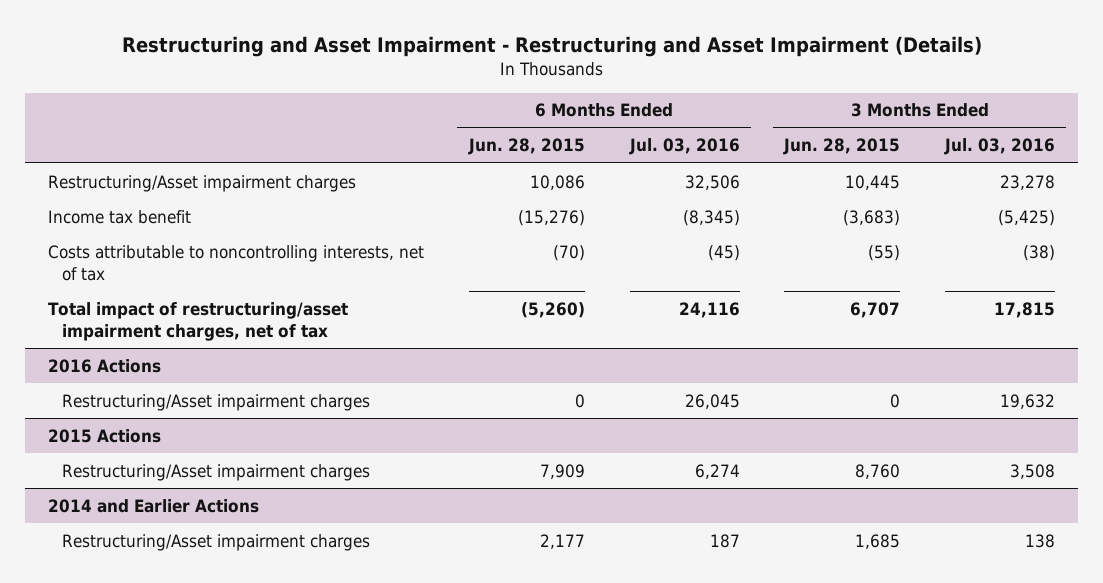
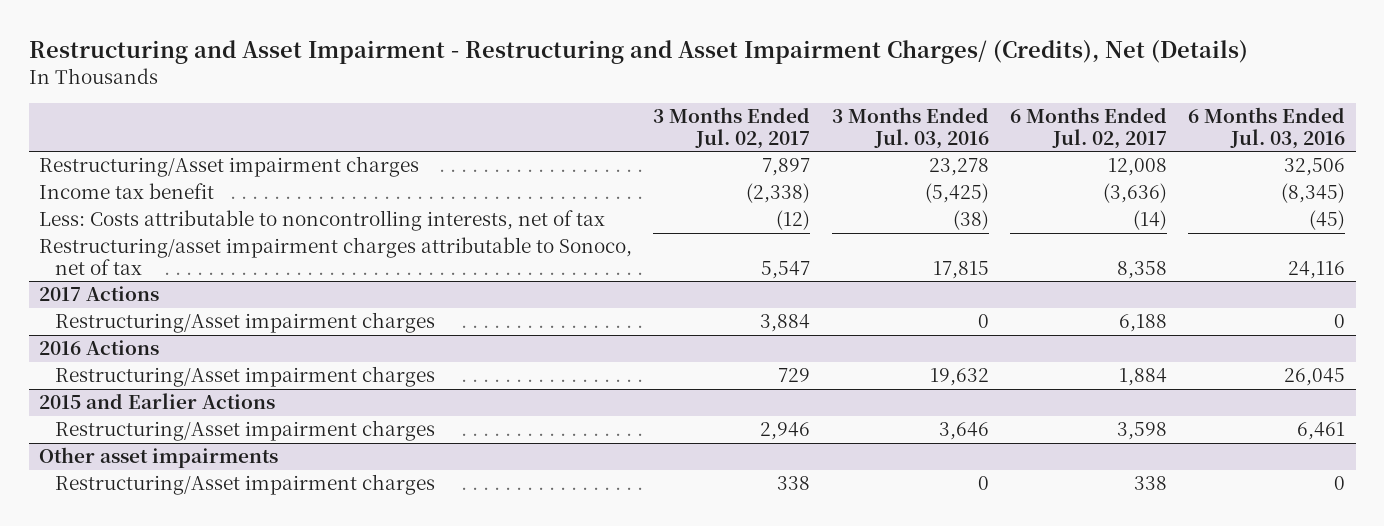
- Restructuring and Asset Impairment - Restructuring and Asset Impairment (Details)
+ Restructuring and Asset Impairment - Restructuring and Asset Impairment Charges/ (Credits), Net (Details)
- | 6 Months Ended Jun. 28, 2015 | 6 Months Ended Jul. 03, 2016 | 3 Months Ended Jun. 28, 2015 | 3 Months Ended Jul. 03, 2016
+ | 3 Months Ended Jul. 02, 2017 | 3 Months Ended Jul. 03, 2016 | 6 Months Ended Jul. 02, 2017 | 6 Months Ended Jul. 03, 2016
- Costs attributable to noncontrolling interests, net of tax | (70) | (45) | (55) | (38)
- Total impact of restructuring/asset impairment charges, net of tax | (5,260) | 24,116 | 6,707 | 17,815
+ Less: Costs attributable to noncontrolling interests, net of tax | (12) | (38) | (14) | (45)
+ Restructuring/asset impairment charges attributable to Sonoco, net of tax | 5,547 | 17,815 | 8,358 | 24,116
+ 2017 Actions
+ Restructuring/Asset impairment charges | 3,884 | 0 | 6,188 | 0
- 2015 Actions
- Restructuring/Asset impairment charges | 7,909 | 6,274 | 8,760 | 3,508
- 2014 and Earlier Actions
- Restructuring/Asset impairment charges | 2,177 | 187 | 1,685 | 138
+ 2015 and Earlier Actions
+ Restructuring/Asset impairment charges | 2,946 | 3,646 | 3,598 | 6,461
+ Other asset impairments
+ Restructuring/Asset impairment charges | 338 | 0 | 338 | 0

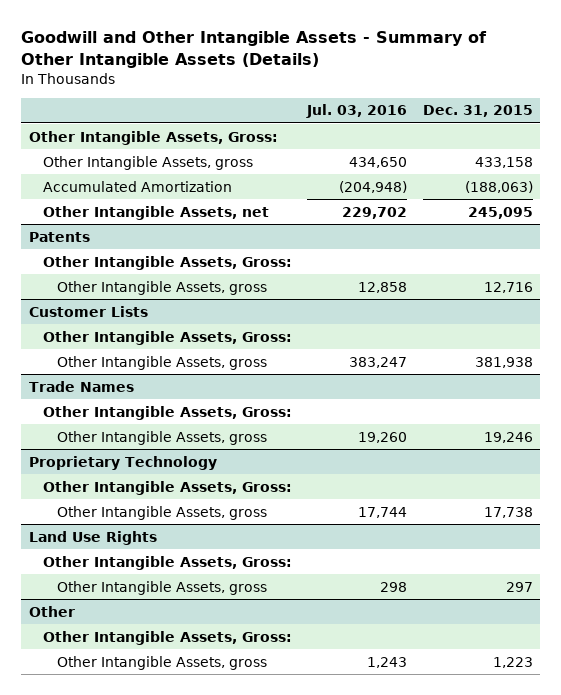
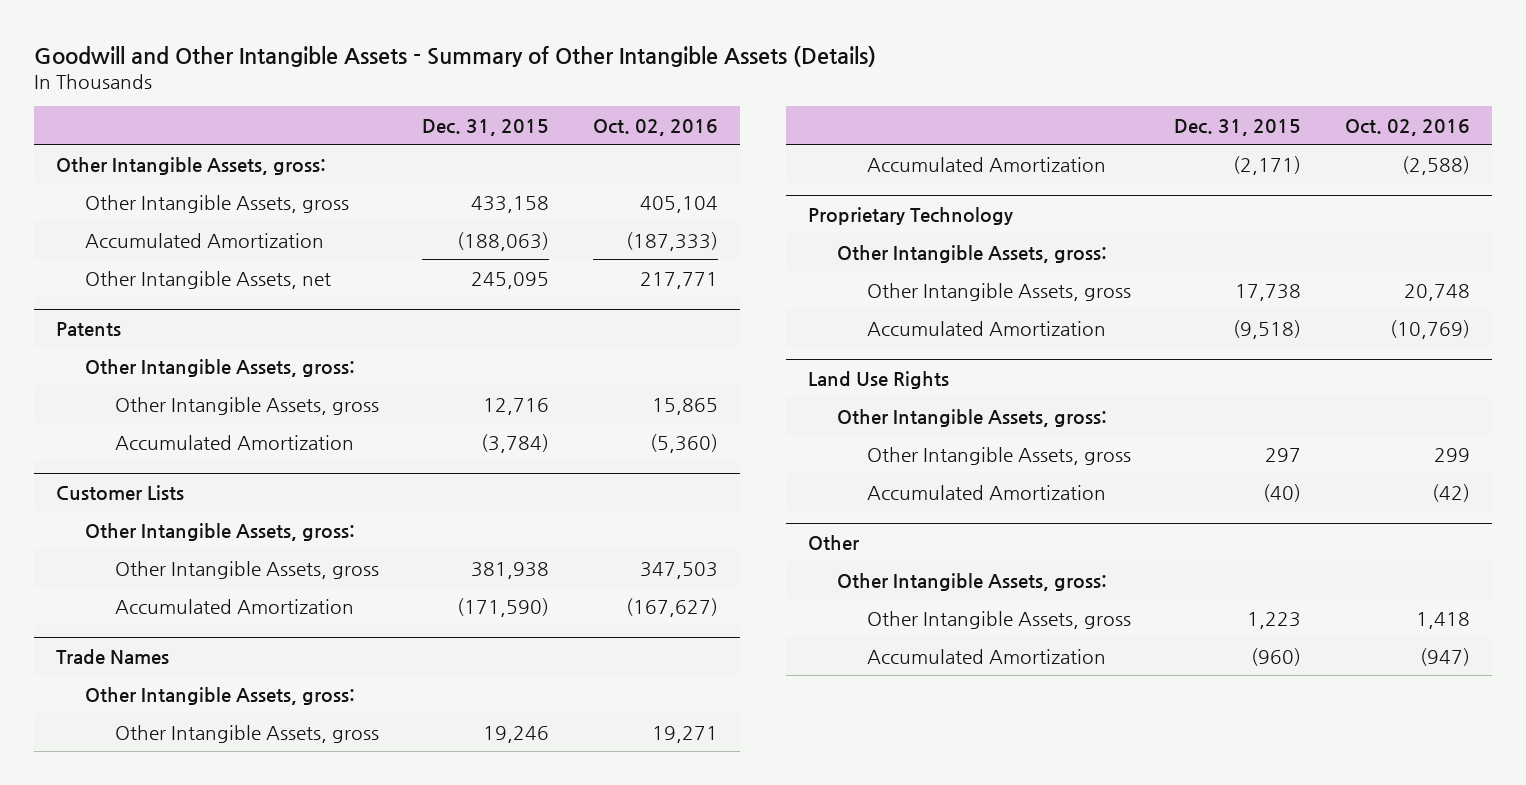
- | Jul. 03, 2016 | Dec. 31, 2015
+ | Dec. 31, 2015 | Oct. 02, 2016
- Other Intangible Assets, Gross:
+ Other Intangible Assets, gross:
@ Patents
- Other Intangible Assets, Gross:
+ Other Intangible Assets, gross:
+ Accumulated Amortization | (3,784) | (5,360)
@ Customer Lists
- Other Intangible Assets, Gross:
+ Other Intangible Assets, gross:
+ Accumulated Amortization | (171,590) | (167,627)
@ Trade Names
- Other Intangible Assets, Gross:
+ Other Intangible Assets, gross:
+ Accumulated Amortization | (2,171) | (2,588)
@ Proprietary Technology
- Other Intangible Assets, Gross:
+ Other Intangible Assets, gross:
+ Accumulated Amortization | (9,518) | (10,769)
@ Land Use Rights
- Other Intangible Assets, Gross:
+ Other Intangible Assets, gross:
+ Accumulated Amortization | (40) | (42)
@ Other
- Other Intangible Assets, Gross:
+ Other Intangible Assets, gross:
+ Accumulated Amortization | (960) | (947)

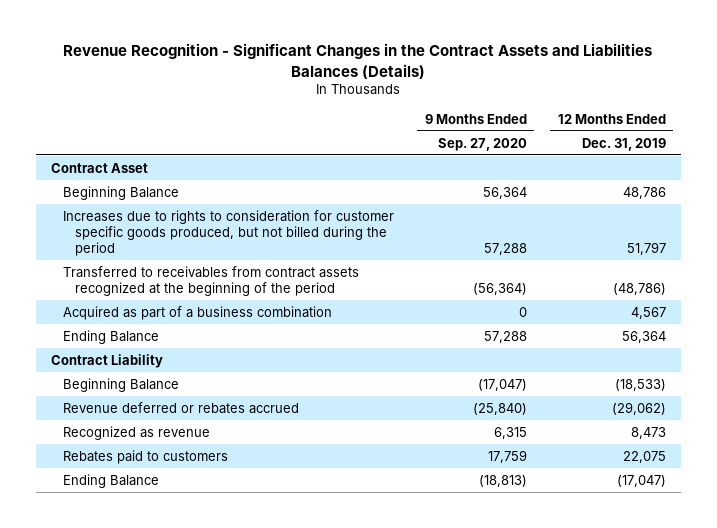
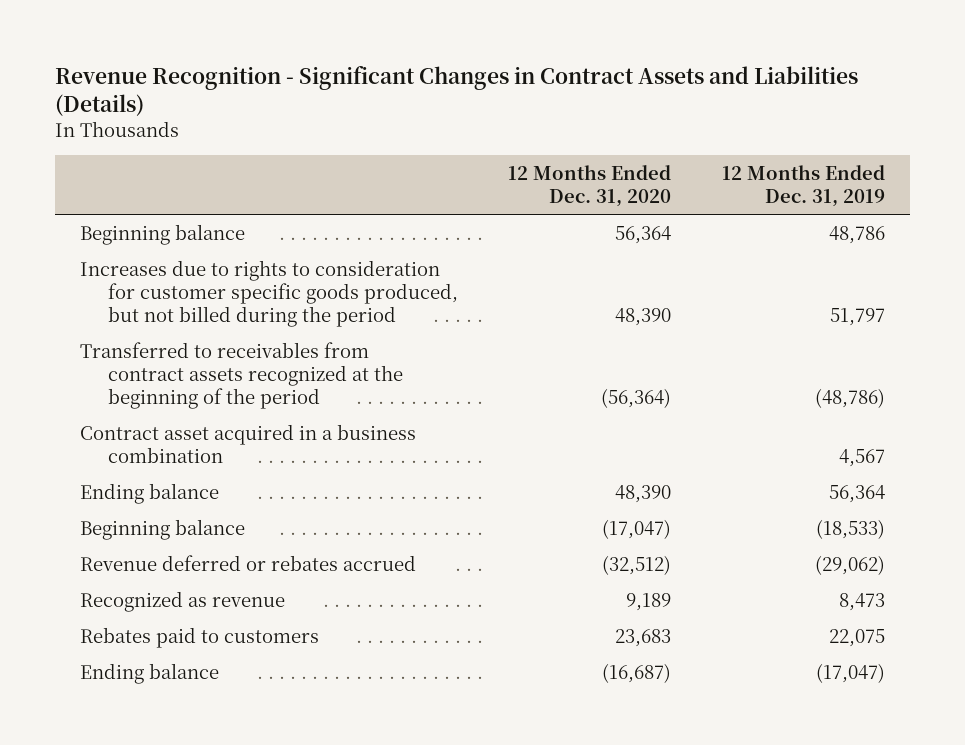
- Revenue Recognition - Significant Changes in the Contract Assets and Liabilities Balances (Details)
+ Revenue Recognition - Significant Changes in Contract Assets and Liabilities (Details)
- | 9 Months Ended Sep. 27, 2020 | 12 Months Ended Dec. 31, 2019
+ | 12 Months Ended Dec. 31, 2020 | 12 Months Ended Dec. 31, 2019
- Contract Asset
- Beginning Balance | 56,364 | 48,786
+ Beginning balance | 56,364 | 48,786
- Acquired as part of a business combination | 0 | 4,567
- Ending Balance | 57,288 | 56,364
- Contract Liability
- Beginning Balance | (17,047) | (18,533)
+ Contract asset acquired in a business combination | | 4,567
+ Ending balance | 48,390 | 56,364
+ Beginning balance | (17,047) | (18,533)
- Ending Balance | (18,813) | (17,047)
+ Ending balance | (16,687) | (17,047)

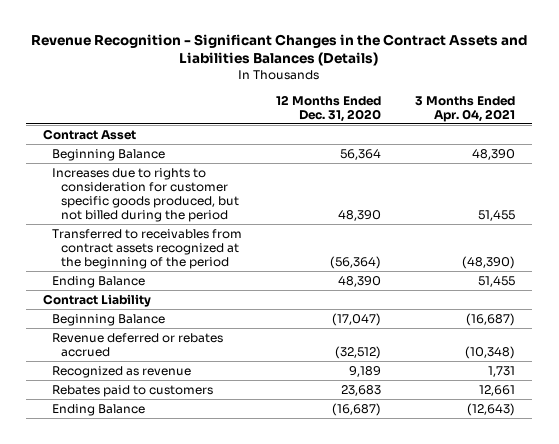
- Revenue Recognition - Significant Changes in Contract Assets and Liabilities (Details)
+ Revenue Recognition - Significant Changes in the Contract Assets and Liabilities Balances (Details)
- | 12 Months Ended Dec. 31, 2020 | 12 Months Ended Dec. 31, 2019
+ | 12 Months Ended Dec. 31, 2020 | 3 Months Ended Apr. 04, 2021
- Beginning balance | 56,364 | 48,786
+ Contract Asset
+ Beginning Balance | 56,364 | 48,390
- Contract asset acquired in a business combination | | 4,567
- Ending balance | 48,390 | 56,364
- Beginning balance | (17,047) | (18,533)
+ Ending Balance | 48,390 | 51,455
+ Contract Liability
+ Beginning Balance | (17,047) | (16,687)
- Ending balance | (16,687) | (17,047)
+ Ending Balance | (16,687) | (12,643)

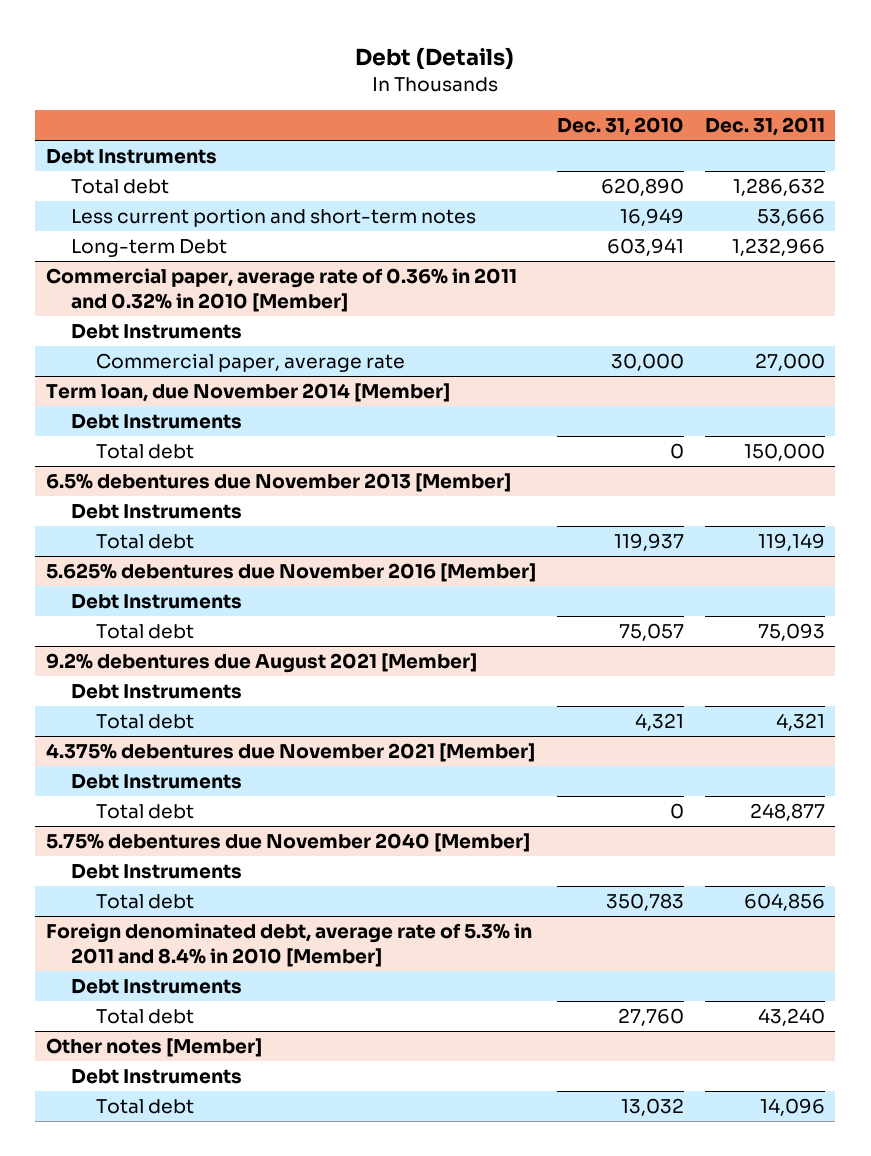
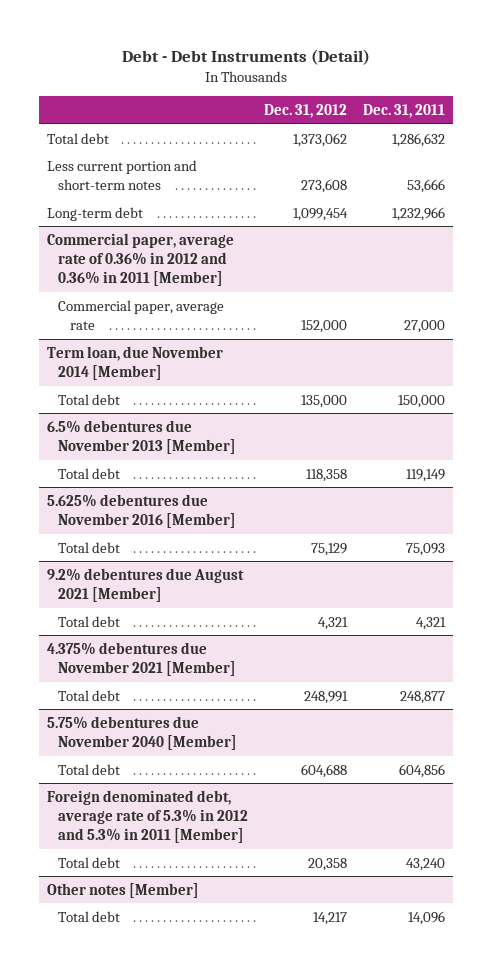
- Debt (Details)
+ Debt - Debt Instruments (Detail)
- | Dec. 31, 2010 | Dec. 31, 2011
+ | Dec. 31, 2012 | Dec. 31, 2011
- Debt Instruments
- Long-term Debt | 603,941 | 1,232,966
- Commercial paper, average rate of 0.36% in 2011 and 0.32% in 2010 [Member]
- Debt Instruments
+ Long-term debt | 1,099,454 | 1,232,966
+ Commercial paper, average rate of 0.36% in 2012 and 0.36% in 2011 [Member]
@ Term loan, due November 2014 [Member]
- Debt Instruments
@ 6.5% debentures due November 2013 [Member]
- Debt Instruments
@ 5.625% debentures due November 2016 [Member]
- Debt Instruments
@ 9.2% debentures due August 2021 [Member]
- Debt Instruments
@ 4.375% debentures due November 2021 [Member]
- Debt Instruments
@ 5.75% debentures due November 2040 [Member]
- Debt Instruments
- Foreign denominated debt, average rate of 5.3% in 2011 and 8.4% in 2010 [Member]
- Debt Instruments
+ Foreign denominated debt, average rate of 5.3% in 2012 and 5.3% in 2011 [Member]
@ Other notes [Member]
- Debt Instruments

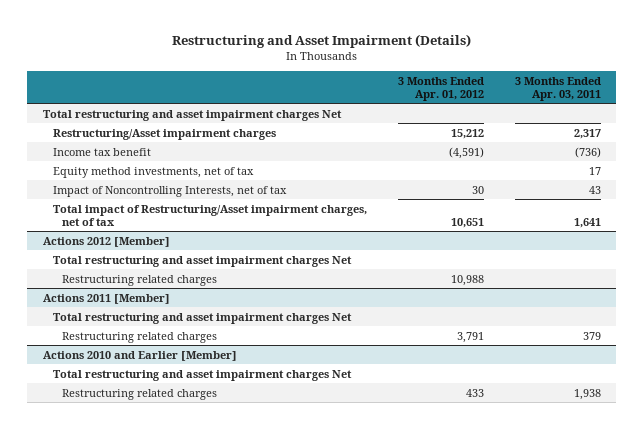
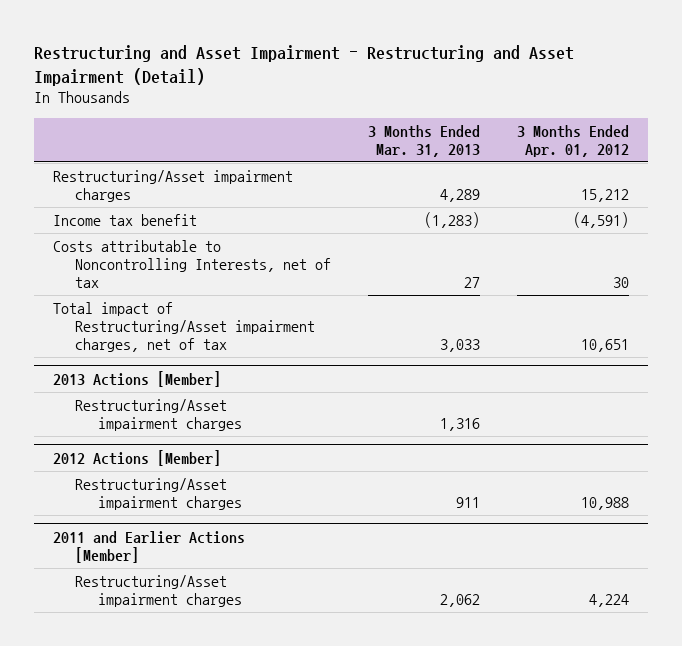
- Restructuring and Asset Impairment (Details)
+ Restructuring and Asset Impairment - Restructuring and Asset Impairment (Detail)
- | 3 Months Ended Apr. 01, 2012 | 3 Months Ended Apr. 03, 2011
+ | 3 Months Ended Mar. 31, 2013 | 3 Months Ended Apr. 01, 2012
- Total restructuring and asset impairment charges Net
- Equity method investments, net of tax | | 17
- Impact of Noncontrolling Interests, net of tax | 30 | 43
+ Costs attributable to Noncontrolling Interests, net of tax | 27 | 30
- Actions 2012 [Member]
- Total restructuring and asset impairment charges Net
- Restructuring related charges | 10,988 |
- Actions 2011 [Member]
- Total restructuring and asset impairment charges Net
- Restructuring related charges | 3,791 | 379
- Actions 2010 and Earlier [Member]
- Total restructuring and asset impairment charges Net
- Restructuring related charges | 433 | 1,938
+ 2013 Actions [Member]
+ Restructuring/Asset impairment charges | 1,316 |
+ 2012 Actions [Member]
+ Restructuring/Asset impairment charges | 911 | 10,988
+ 2011 and Earlier Actions [Member]
+ Restructuring/Asset impairment charges | 2,062 | 4,224

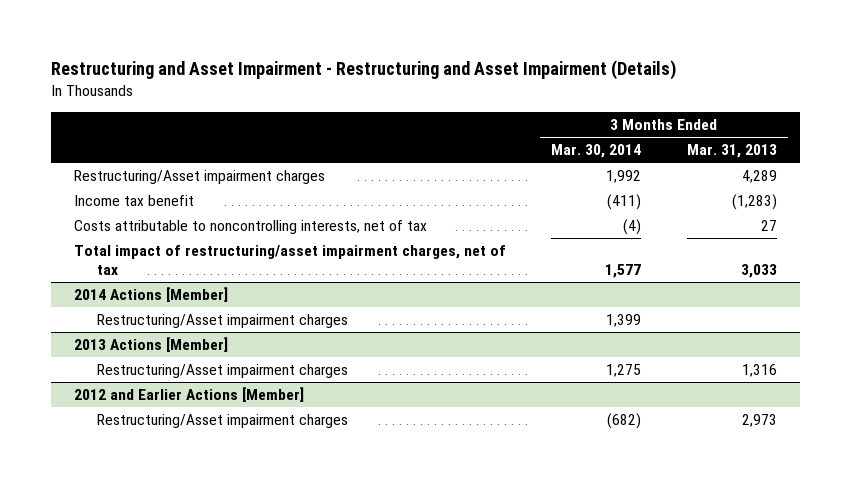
- Restructuring and Asset Impairment - Restructuring and Asset Impairment (Detail)
+ Restructuring and Asset Impairment - Restructuring and Asset Impairment (Details)
- | 3 Months Ended Mar. 31, 2013 | 3 Months Ended Apr. 01, 2012
+ | 3 Months Ended Mar. 30, 2014 | 3 Months Ended Mar. 31, 2013
- Costs attributable to Noncontrolling Interests, net of tax | 27 | 30
- Total impact of Restructuring/Asset impairment charges, net of tax | 3,033 | 10,651
+ Costs attributable to noncontrolling interests, net of tax | (4) | 27
+ Total impact of restructuring/asset impairment charges, net of tax | 1,577 | 3,033
+ 2014 Actions [Member]
+ Restructuring/Asset impairment charges | 1,399 |
- 2012 Actions [Member]
- Restructuring/Asset impairment charges | 911 | 10,988
- 2011 and Earlier Actions [Member]
- Restructuring/Asset impairment charges | 2,062 | 4,224
+ 2012 and Earlier Actions [Member]
+ Restructuring/Asset impairment charges | (682) | 2,973

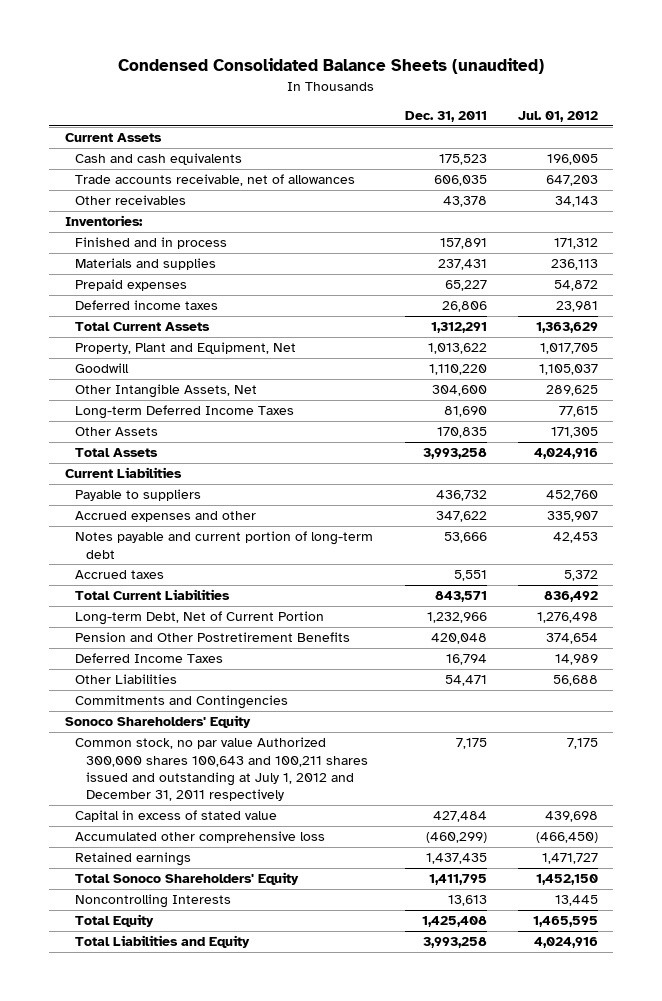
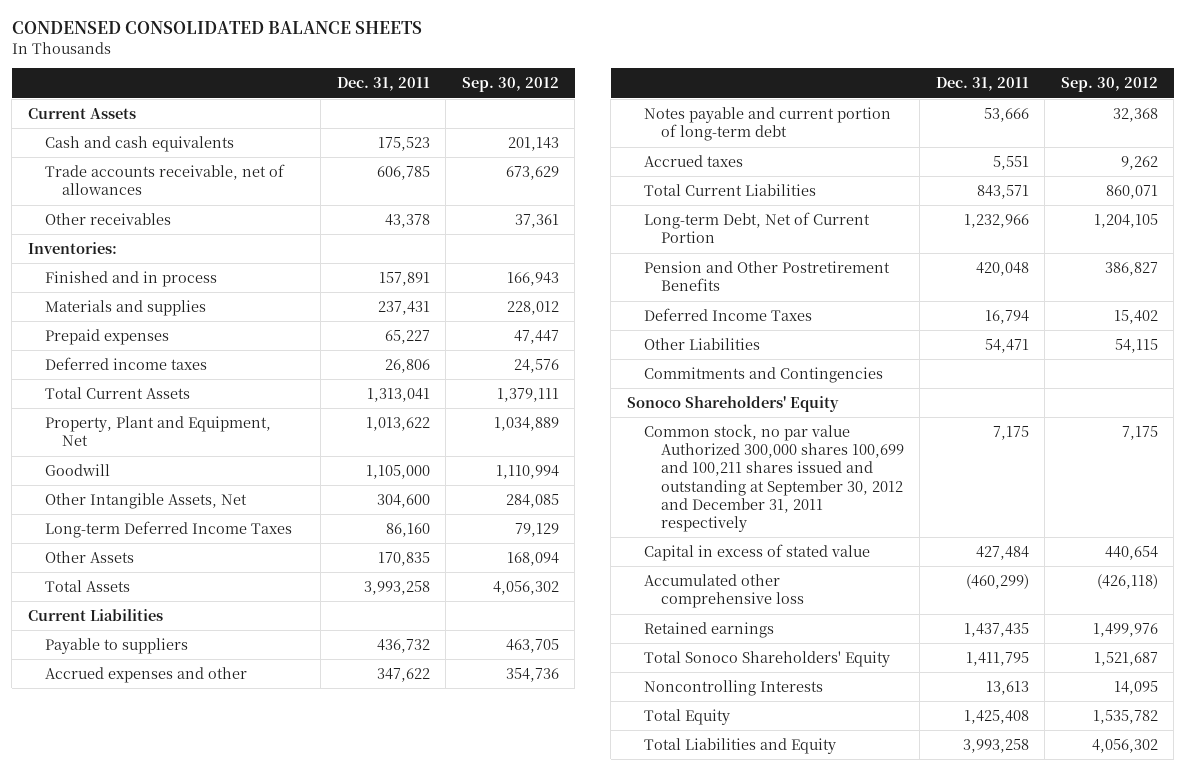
- Condensed Consolidated Balance Sheets (unaudited)
+ CONDENSED CONSOLIDATED BALANCE SHEETS
- | Dec. 31, 2011 | Jul. 01, 2012
+ | Dec. 31, 2011 | Sep. 30, 2012
- Trade accounts receivable, net of allowances | 606,035 | 647,203
+ Trade accounts receivable, net of allowances | 606,785 | 673,629
- Total Current Assets | 1,312,291 | 1,363,629
+ Total Current Assets | 1,313,041 | 1,379,111
- Goodwill | 1,110,220 | 1,105,037
+ Goodwill | 1,105,000 | 1,110,994
- Long-term Deferred Income Taxes | 81,690 | 77,615
+ Long-term Deferred Income Taxes | 86,160 | 79,129
- Common stock, no par value Authorized 300,000 shares 100,643 and 100,211 shares issued and outstanding at July 1, 2012 and December 31, 2011 respectively | 7,175 | 7,175
+ Common stock, no par value Authorized 300,000 shares 100,699 and 100,211 shares issued and outstanding at September 30, 2012 and December 31, 2011 respectively | 7,175 | 7,175

